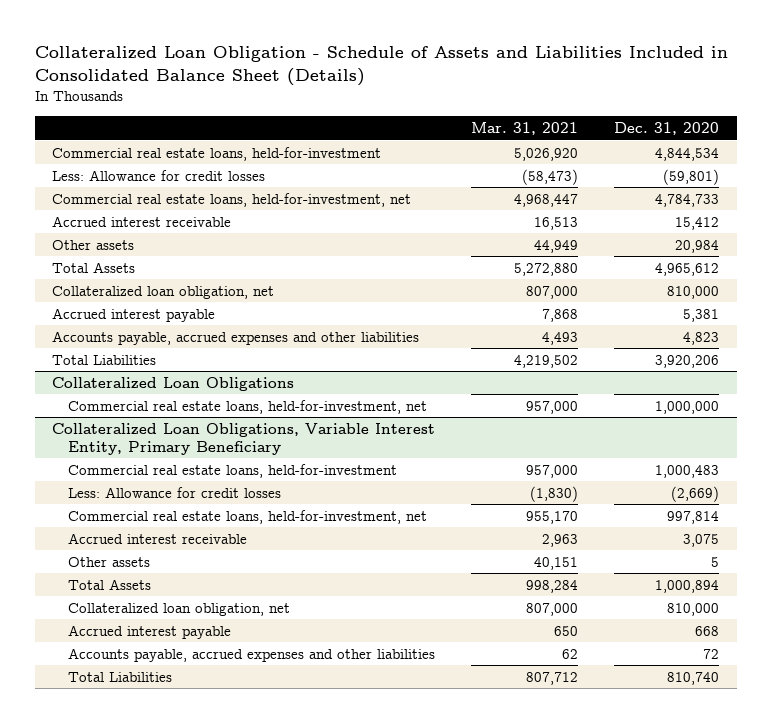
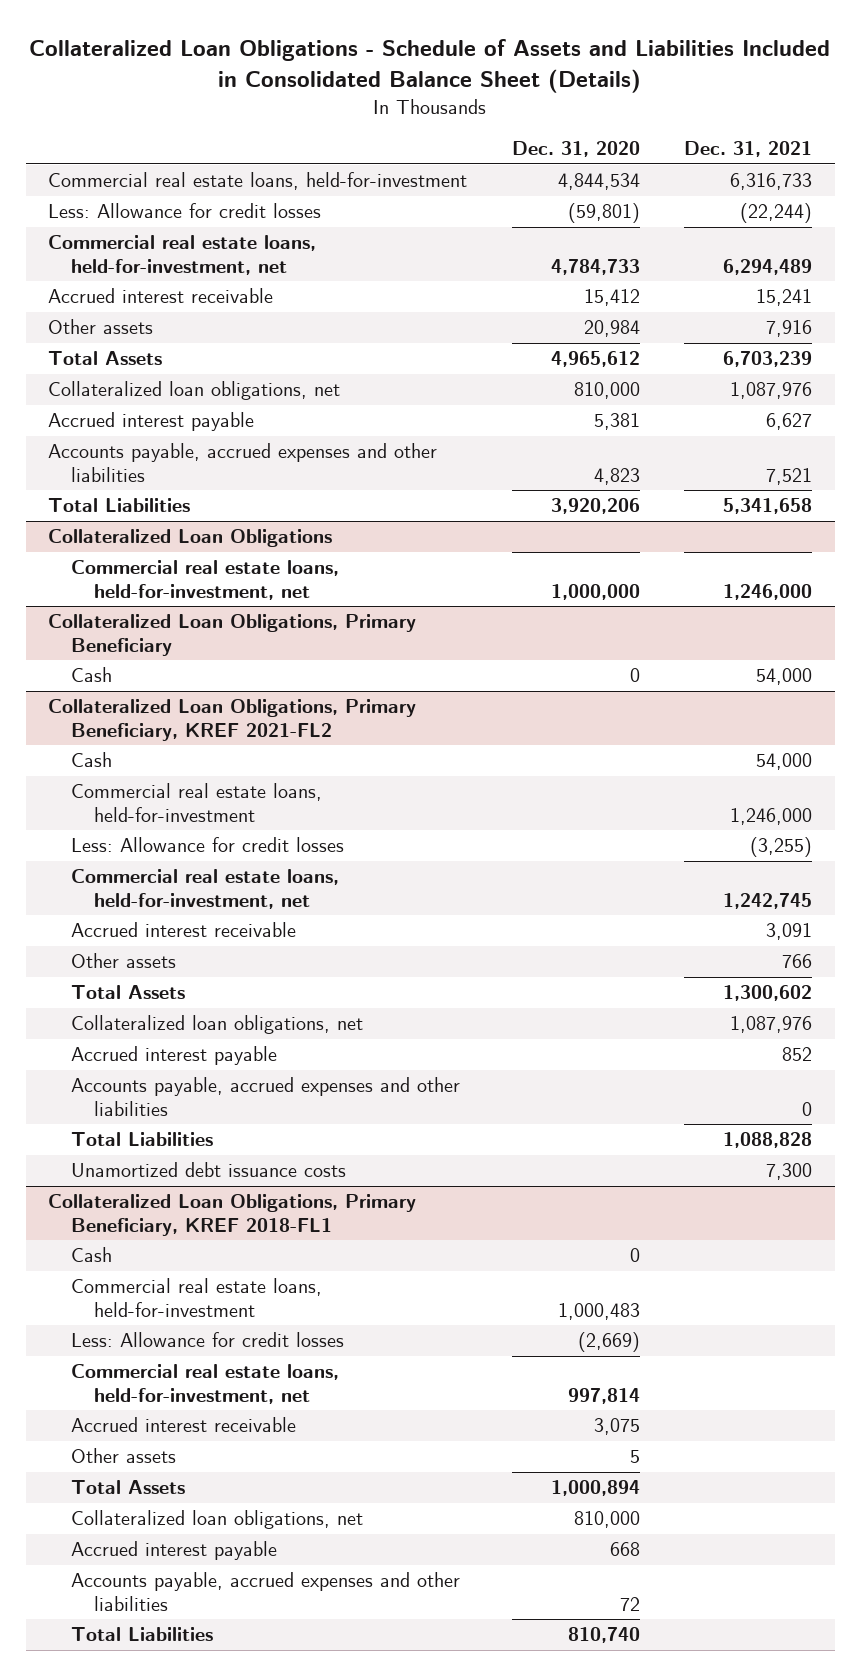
- Collateralized Loan Obligation - Schedule of Assets and Liabilities Included in Consolidated Balance Sheet (Details)
+ Collateralized Loan Obligations - Schedule of Assets and Liabilities Included in Consolidated Balance Sheet (Details)
- | Mar. 31, 2021 | Dec. 31, 2020
+ | Dec. 31, 2020 | Dec. 31, 2021
- Collateralized loan obligation, net | 807,000 | 810,000
+ Collateralized loan obligations, net | 810,000 | 1,087,976
- Collateralized Loan Obligations, Variable Interest Entity, Primary Beneficiary
+ Collateralized Loan Obligations, Primary Beneficiary
+ Cash | 0 | 54,000
+ Collateralized Loan Obligations, Primary Beneficiary, KREF 2021-FL2
+ Cash | | 54,000
+ Commercial real estate loans, held-for-investment | | 1,246,000
+ Less: Allowance for credit losses | | (3,255)
+ Commercial real estate loans, held-for-investment, net | | 1,242,745
+ Accrued interest receivable | | 3,091
+ Other assets | | 766
+ Total Assets | | 1,300,602
+ Collateralized loan obligations, net | | 1,087,976
+ Accrued interest payable | | 852
+ Accounts payable, accrued expenses and other liabilities | | 0
+ Total Liabilities | | 1,088,828
+ Unamortized debt issuance costs | | 7,300
+ Collateralized Loan Obligations, Primary Beneficiary, KREF 2018-FL1
+ Cash | 0 |
- Collateralized loan obligation, net | 807,000 | 810,000
+ Collateralized loan obligations, net | 810,000 |

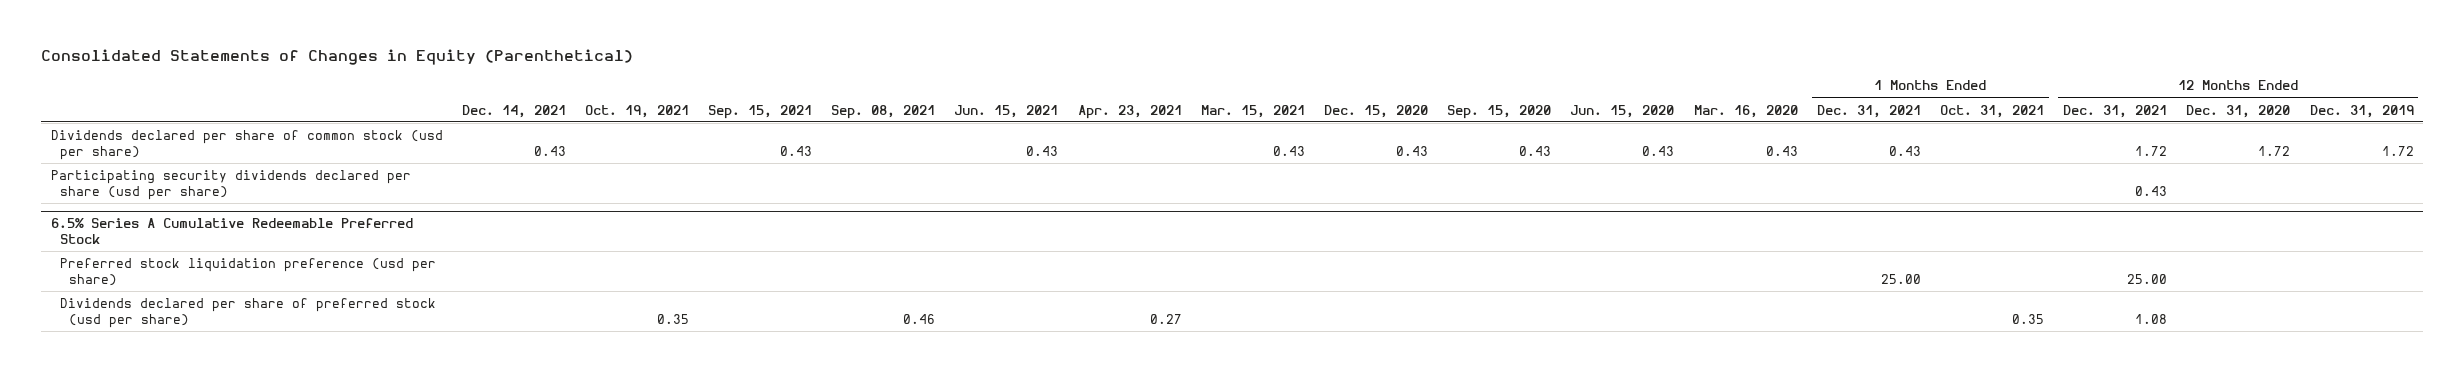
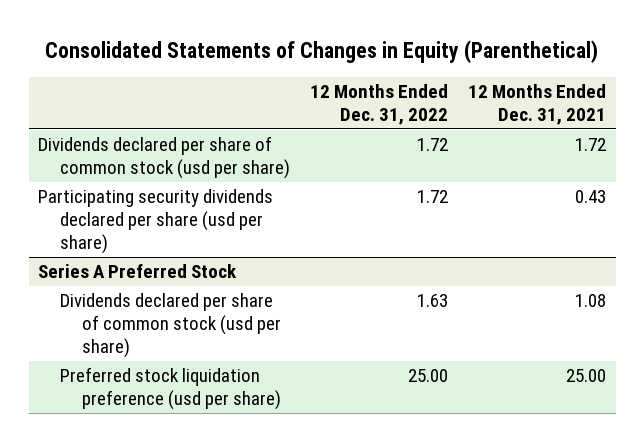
- | Dec. 14, 2021 | Oct. 19, 2021 | Sep. 15, 2021 | Sep. 08, 2021 | Jun. 15, 2021 | Apr. 23, 2021 | Mar. 15, 2021 | Dec. 15, 2020 | Sep. 15, 2020 | Jun. 15, 2020 | Mar. 16, 2020 | 1 Months Ended Dec. 31, 2021 | 1 Months Ended Oct. 31, 2021 | 12 Months Ended Dec. 31, 2021 | 12 Months Ended Dec. 31, 2020 | 12 Months Ended Dec. 31, 2019
+ | 12 Months Ended Dec. 31, 2022 | 12 Months Ended Dec. 31, 2021
- 6.5% Series A Cumulative Redeemable Preferred Stock
+ Series A Preferred Stock
+ Dividends declared per share of common stock (usd per share) | 1.63 | 1.08
- Dividends declared per share of preferred stock (usd per share) | | 0.35 | | 0.46 | | 0.27 | | | | | | | 0.35 | 1.08 | |

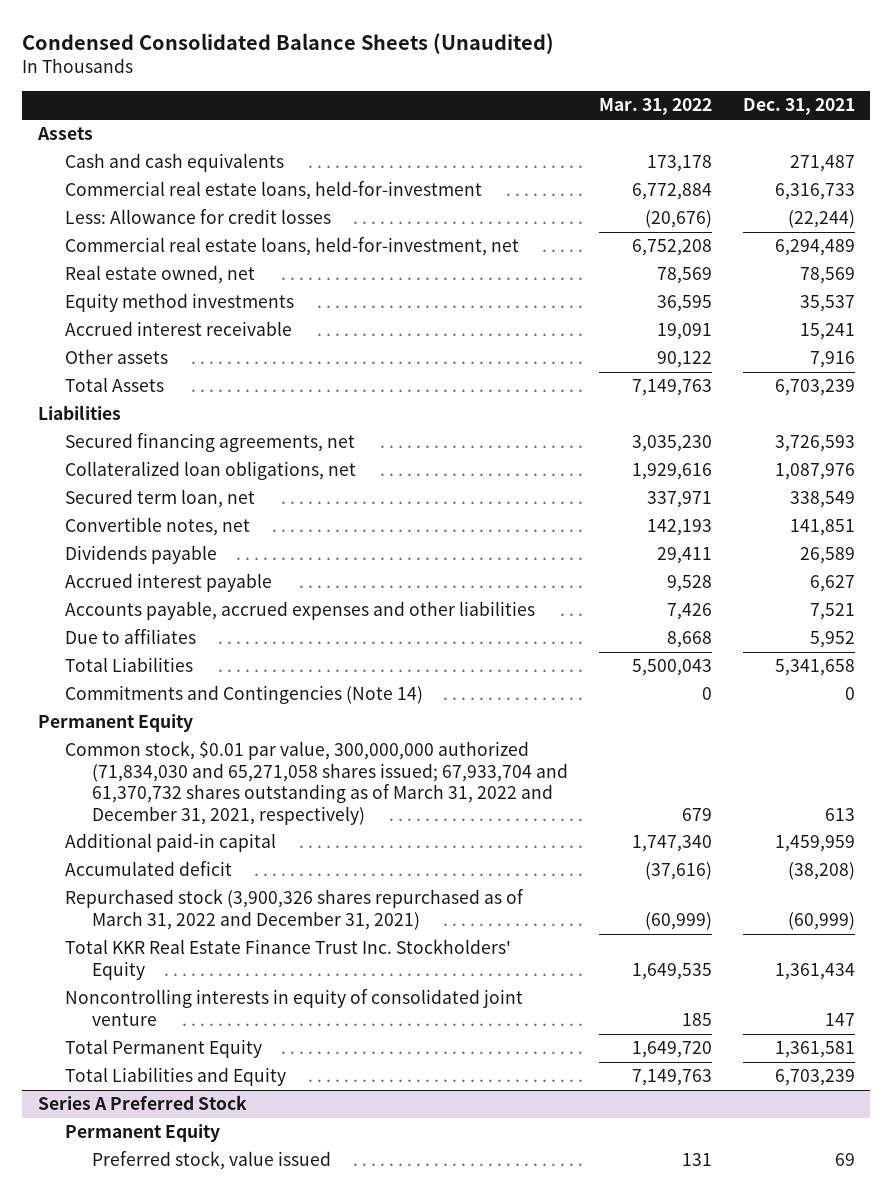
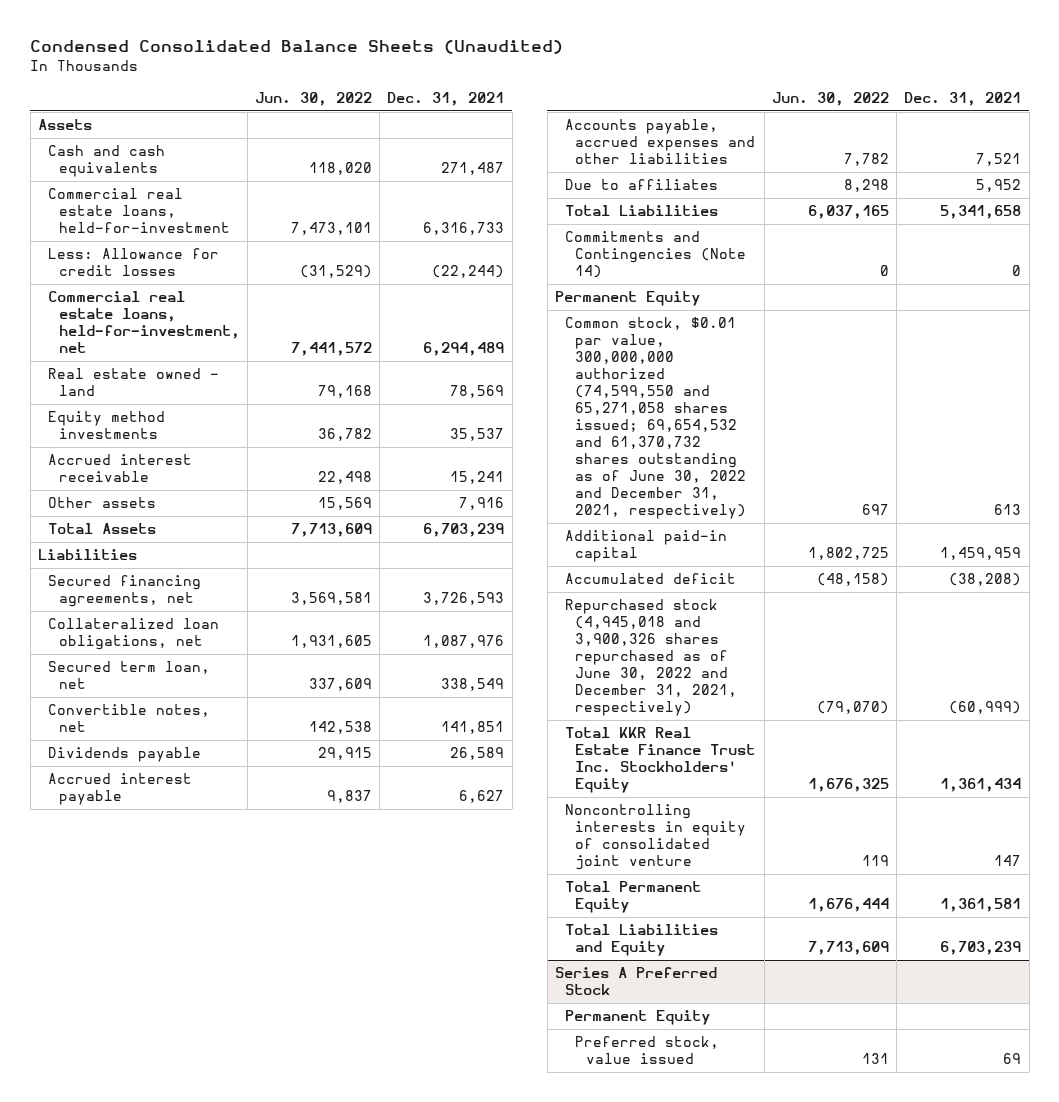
- | Mar. 31, 2022 | Dec. 31, 2021
+ | Jun. 30, 2022 | Dec. 31, 2021
- Real estate owned, net | 78,569 | 78,569
+ Real estate owned - land | 79,168 | 78,569
- Common stock, $0.01 par value, 300,000,000 authorized (71,834,030 and 65,271,058 shares issued; 67,933,704 and 61,370,732 shares outstanding as of March 31, 2022 and December 31, 2021, respectively) | 679 | 613
+ Common stock, $0.01 par value, 300,000,000 authorized (74,599,550 and 65,271,058 shares issued; 69,654,532 and 61,370,732 shares outstanding as of June 30, 2022 and December 31, 2021, respectively) | 697 | 613
- Repurchased stock (3,900,326 shares repurchased as of March 31, 2022 and December 31, 2021) | (60,999) | (60,999)
+ Repurchased stock (4,945,018 and 3,900,326 shares repurchased as of June 30, 2022 and December 31, 2021, respectively) | (79,070) | (60,999)

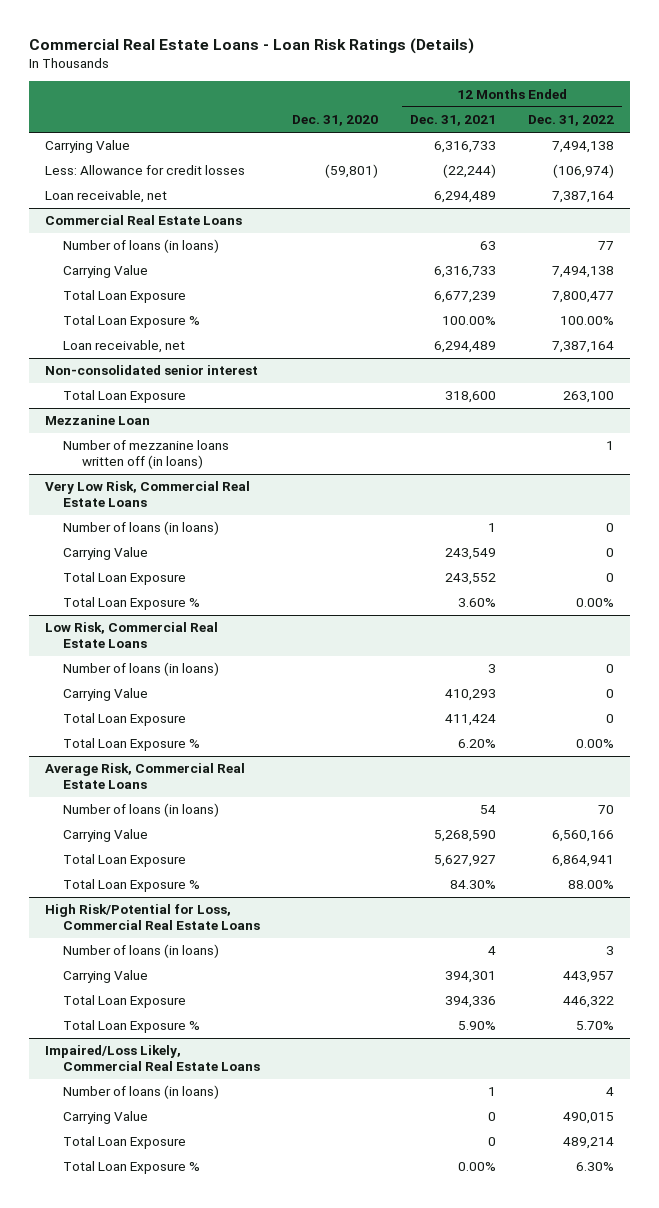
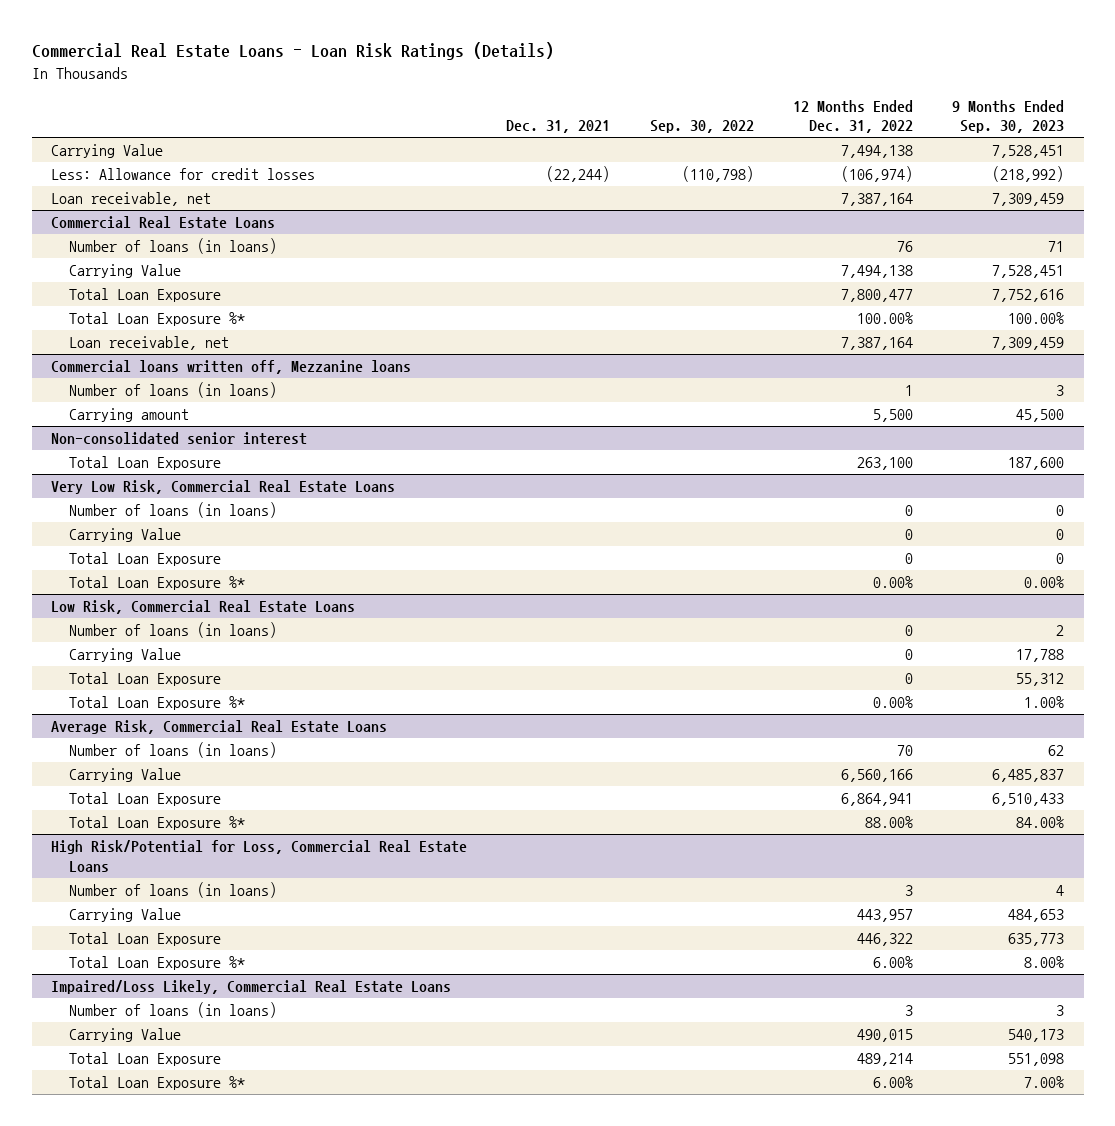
- | Dec. 31, 2020 | 12 Months Ended Dec. 31, 2021 | 12 Months Ended Dec. 31, 2022
+ | Dec. 31, 2021 | Sep. 30, 2022 | 12 Months Ended Dec. 31, 2022 | 9 Months Ended Sep. 30, 2023
@ Commercial Real Estate Loans
- Number of loans (in loans) | | 63 | 77
+ Number of loans (in loans) | | | 76 | 71
- Total Loan Exposure % | | 100.00% | 100.00%
+ Total Loan Exposure %* | | | 100.00% | 100.00%
+ Commercial loans written off, Mezzanine loans
+ Number of loans (in loans) | | | 1 | 3
+ Carrying amount | | | 5,500 | 45,500
- Mezzanine Loan
- Number of mezzanine loans written off (in loans) | | | 1
@ Very Low Risk, Commercial Real Estate Loans
- Total Loan Exposure % | | 3.60% | 0.00%
+ Total Loan Exposure %* | | | 0.00% | 0.00%
@ Low Risk, Commercial Real Estate Loans
- Total Loan Exposure % | | 6.20% | 0.00%
+ Total Loan Exposure %* | | | 0.00% | 1.00%
@ Average Risk, Commercial Real Estate Loans
- Total Loan Exposure % | | 84.30% | 88.00%
+ Total Loan Exposure %* | | | 88.00% | 84.00%
@ High Risk/Potential for Loss, Commercial Real Estate Loans
- Total Loan Exposure % | | 5.90% | 5.70%
+ Total Loan Exposure %* | | | 6.00% | 8.00%
@ Impaired/Loss Likely, Commercial Real Estate Loans
- Number of loans (in loans) | | 1 | 4
+ Number of loans (in loans) | | | 3 | 3
- Total Loan Exposure % | | 0.00% | 6.30%
+ Total Loan Exposure %* | | | 6.00% | 7.00%

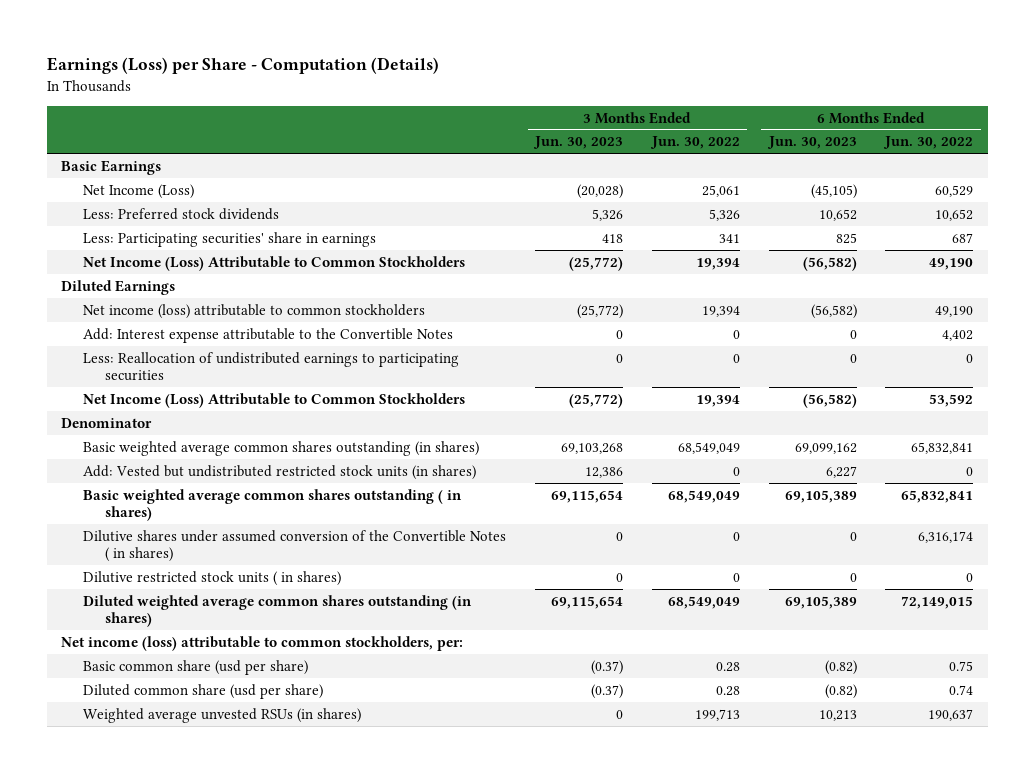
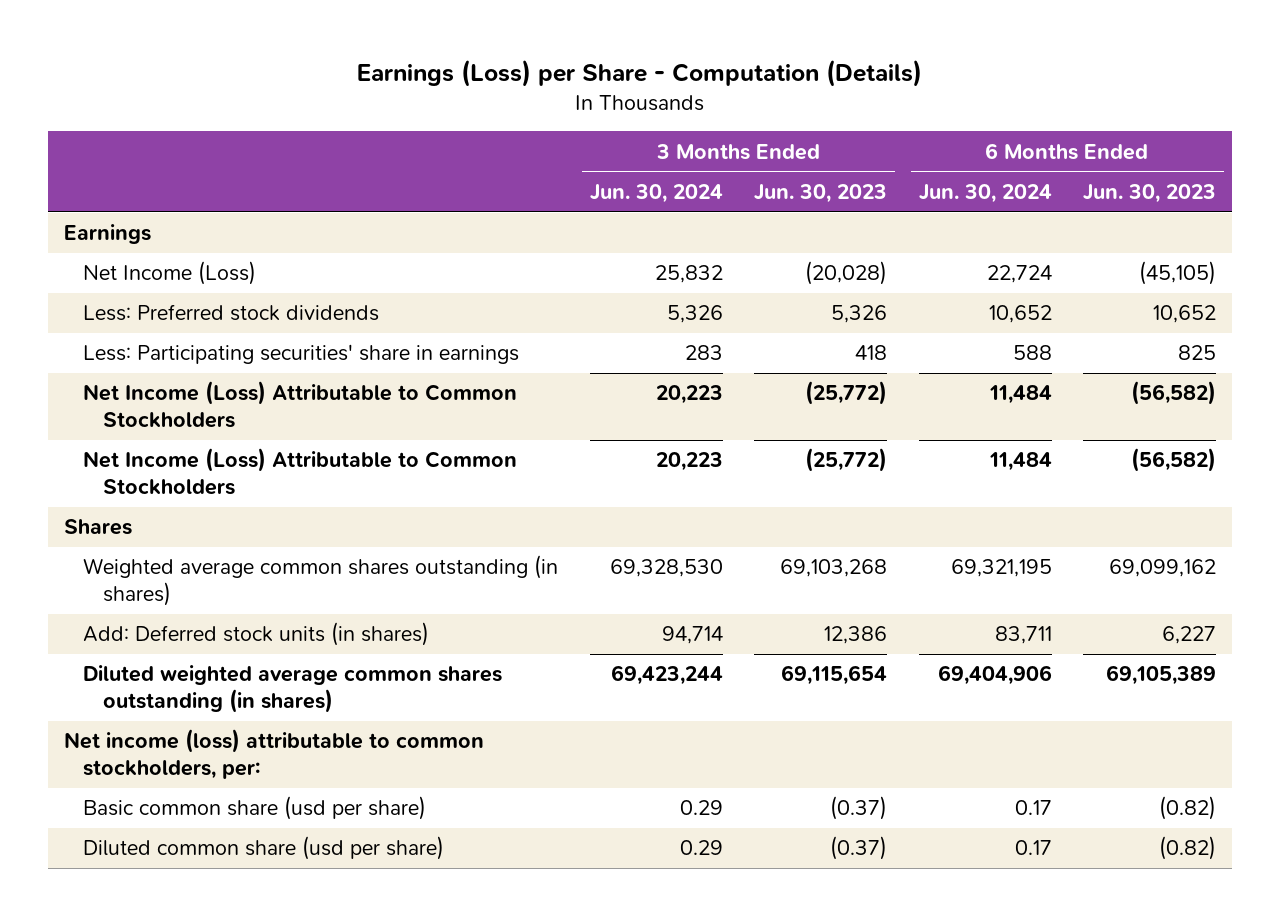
- | 3 Months Ended Jun. 30, 2023 | 3 Months Ended Jun. 30, 2022 | 6 Months Ended Jun. 30, 2023 | 6 Months Ended Jun. 30, 2022
+ | 3 Months Ended Jun. 30, 2024 | 3 Months Ended Jun. 30, 2023 | 6 Months Ended Jun. 30, 2024 | 6 Months Ended Jun. 30, 2023
- Basic Earnings
+ Earnings
- Diluted Earnings
- Net income (loss) attributable to common stockholders | (25,772) | 19,394 | (56,582) | 49,190
- Add: Interest expense attributable to the Convertible Notes | 0 | 0 | 0 | 4,402
- Less: Reallocation of undistributed earnings to participating securities | 0 | 0 | 0 | 0
- Denominator
- Basic weighted average common shares outstanding (in shares) | 69,103,268 | 68,549,049 | 69,099,162 | 65,832,841
- Add: Vested but undistributed restricted stock units (in shares) | 12,386 | 0 | 6,227 | 0
- Basic weighted average common shares outstanding ( in shares) | 69,115,654 | 68,549,049 | 69,105,389 | 65,832,841
- Dilutive shares under assumed conversion of the Convertible Notes ( in shares) | 0 | 0 | 0 | 6,316,174
- Dilutive restricted stock units ( in shares) | 0 | 0 | 0 | 0
+ Shares
+ Weighted average common shares outstanding (in shares) | 69,328,530 | 69,103,268 | 69,321,195 | 69,099,162
+ Add: Deferred stock units (in shares) | 94,714 | 12,386 | 83,711 | 6,227
- Weighted average unvested RSUs (in shares) | 0 | 199,713 | 10,213 | 190,637

